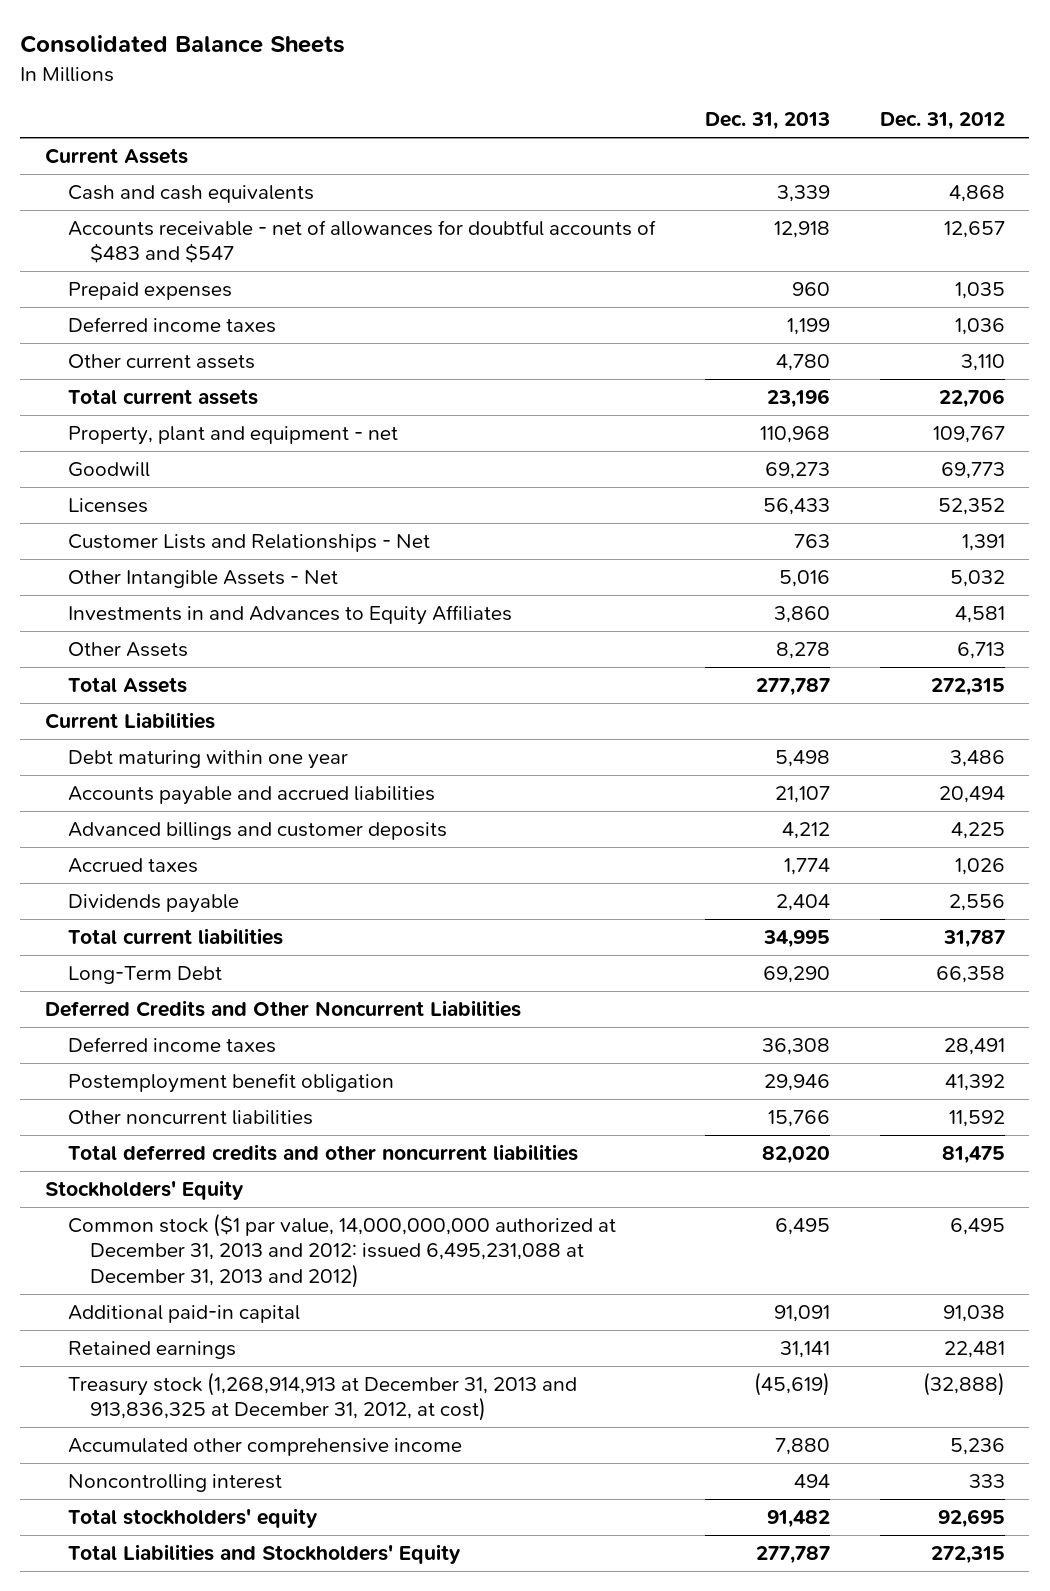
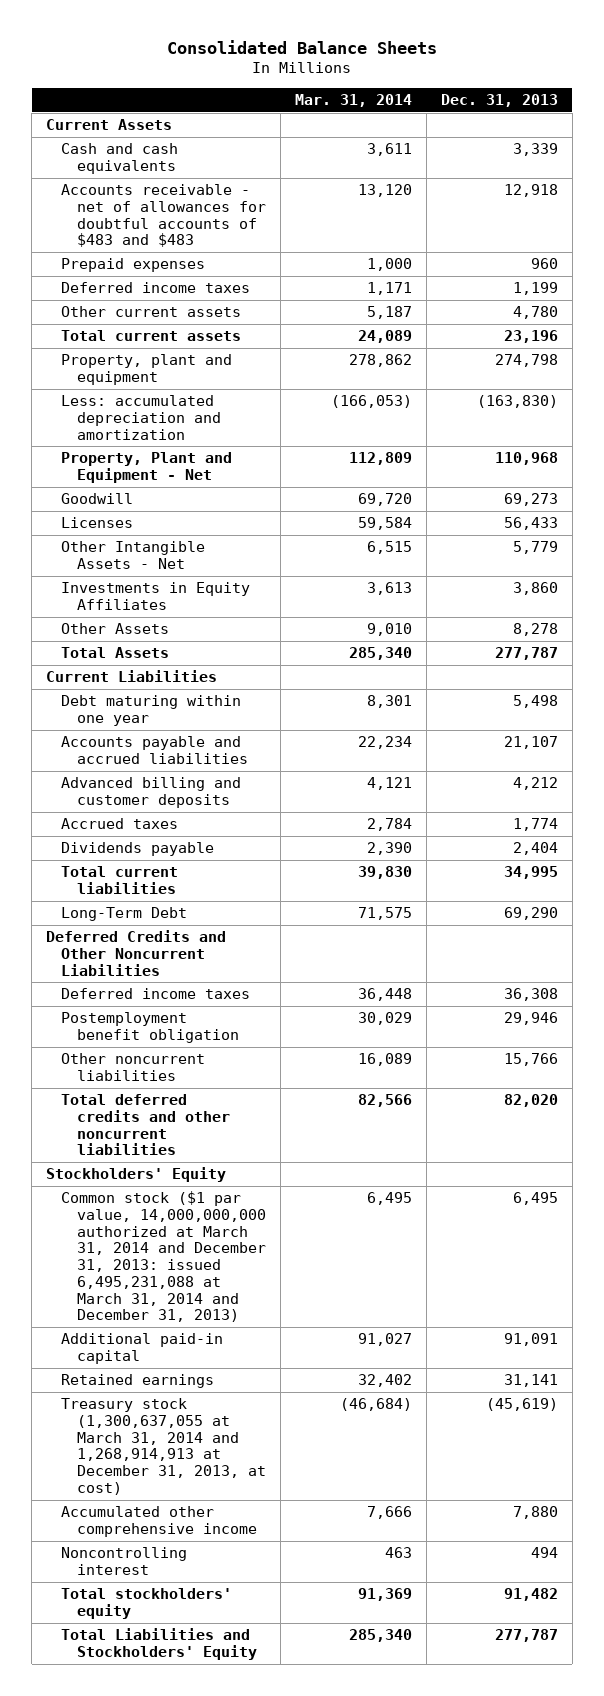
- | Dec. 31, 2013 | Dec. 31, 2012
+ | Mar. 31, 2014 | Dec. 31, 2013
- Accounts receivable - net of allowances for doubtful accounts of $483 and $547 | 12,918 | 12,657
+ Accounts receivable - net of allowances for doubtful accounts of $483 and $483 | 13,120 | 12,918
- Property, plant and equipment - net | 110,968 | 109,767
+ Property, plant and equipment | 278,862 | 274,798
+ Less: accumulated depreciation and amortization | (166,053) | (163,830)
+ Property, Plant and Equipment - Net | 112,809 | 110,968
- Customer Lists and Relationships - Net | 763 | 1,391
- Other Intangible Assets - Net | 5,016 | 5,032
- Investments in and Advances to Equity Affiliates | 3,860 | 4,581
+ Other Intangible Assets - Net | 6,515 | 5,779
+ Investments in Equity Affiliates | 3,613 | 3,860
- Advanced billings and customer deposits | 4,212 | 4,225
+ Advanced billing and customer deposits | 4,121 | 4,212
- Common stock ($1 par value, 14,000,000,000 authorized at December 31, 2013 and 2012: issued 6,495,231,088 at December 31, 2013 and 2012) | 6,495 | 6,495
+ Common stock ($1 par value, 14,000,000,000 authorized at March 31, 2014 and December 31, 2013: issued 6,495,231,088 at March 31, 2014 and December 31, 2013) | 6,495 | 6,495
- Treasury stock (1,268,914,913 at December 31, 2013 and 913,836,325 at December 31, 2012, at cost) | (45,619) | (32,888)
+ Treasury stock (1,300,637,055 at March 31, 2014 and 1,268,914,913 at December 31, 2013, at cost) | (46,684) | (45,619)

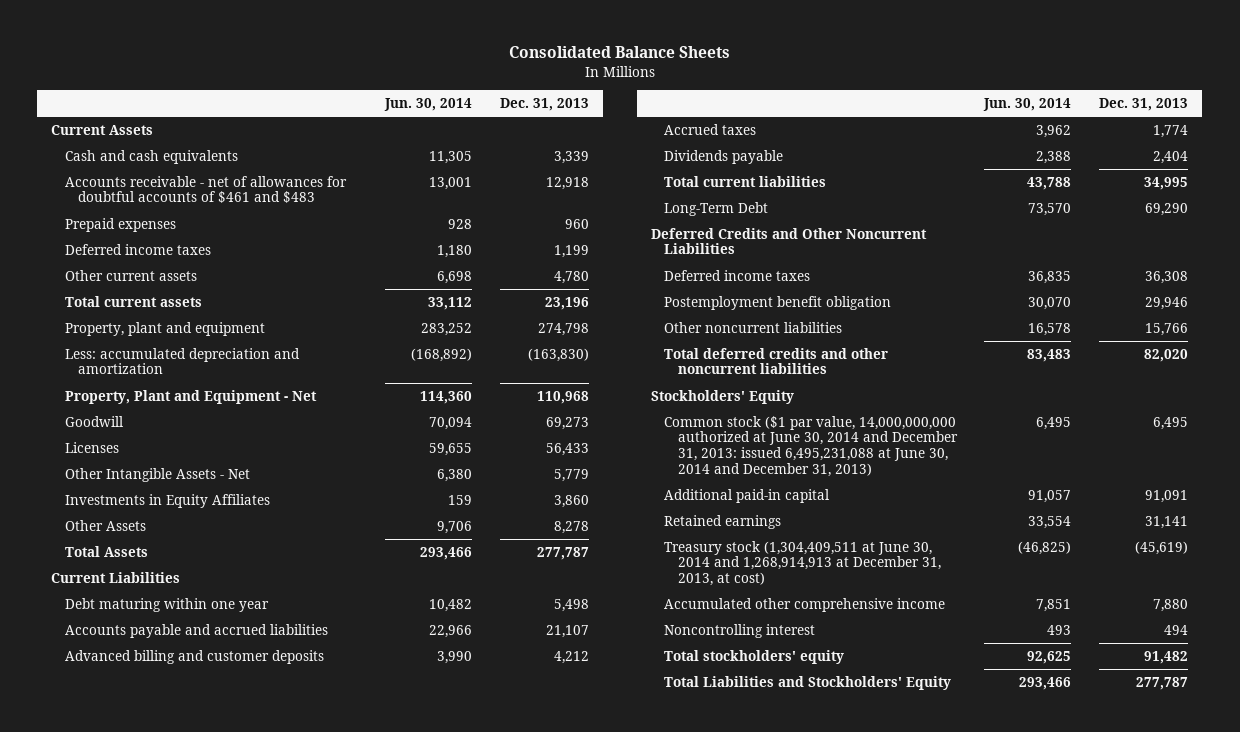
- | Mar. 31, 2014 | Dec. 31, 2013
+ | Jun. 30, 2014 | Dec. 31, 2013
- Accounts receivable - net of allowances for doubtful accounts of $483 and $483 | 13,120 | 12,918
+ Accounts receivable - net of allowances for doubtful accounts of $461 and $483 | 13,001 | 12,918
- Common stock ($1 par value, 14,000,000,000 authorized at March 31, 2014 and December 31, 2013: issued 6,495,231,088 at March 31, 2014 and December 31, 2013) | 6,495 | 6,495
+ Common stock ($1 par value, 14,000,000,000 authorized at June 30, 2014 and December 31, 2013: issued 6,495,231,088 at June 30, 2014 and December 31, 2013) | 6,495 | 6,495
- Treasury stock (1,300,637,055 at March 31, 2014 and 1,268,914,913 at December 31, 2013, at cost) | (46,684) | (45,619)
+ Treasury stock (1,304,409,511 at June 30, 2014 and 1,268,914,913 at December 31, 2013, at cost) | (46,825) | (45,619)

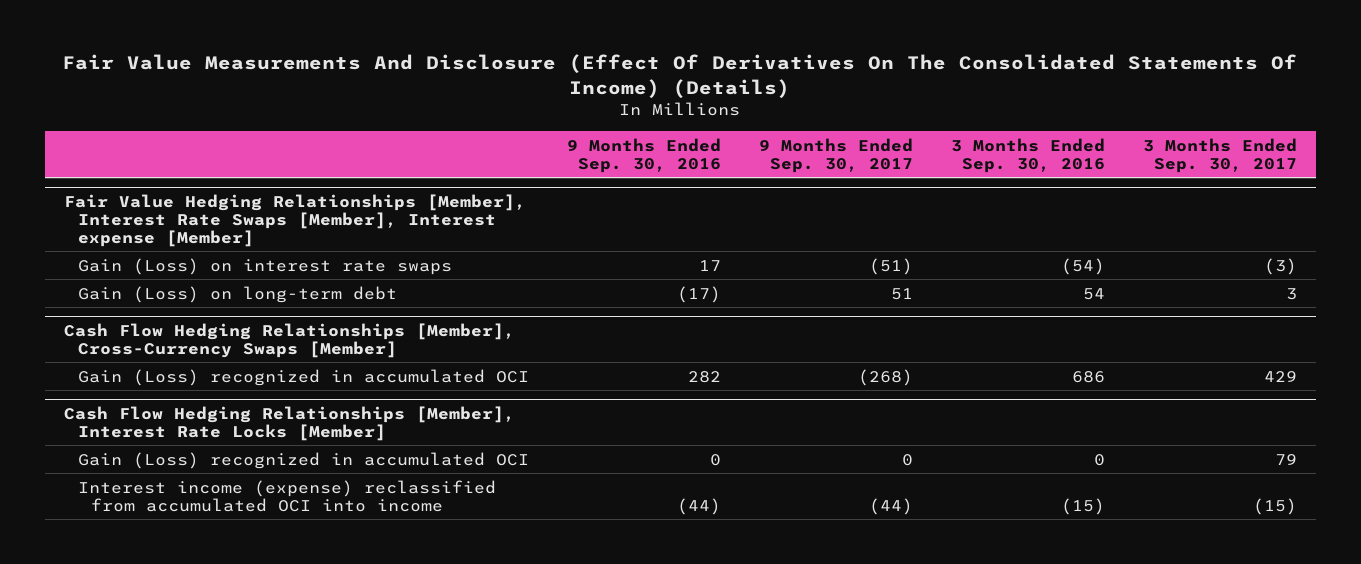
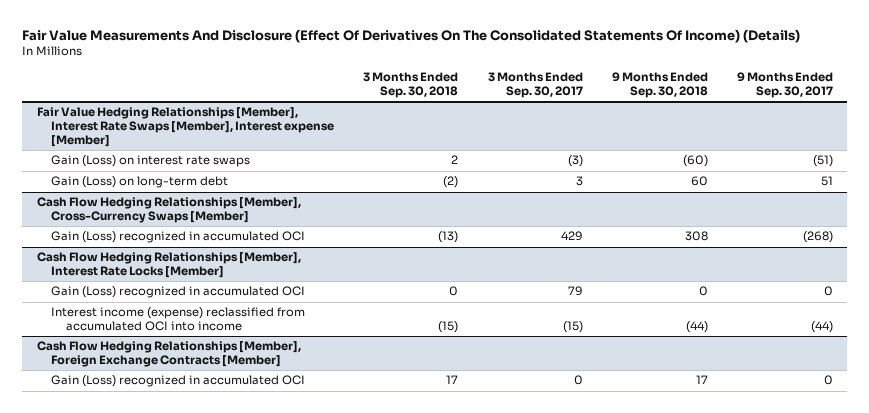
- | 9 Months Ended Sep. 30, 2016 | 9 Months Ended Sep. 30, 2017 | 3 Months Ended Sep. 30, 2016 | 3 Months Ended Sep. 30, 2017
+ | 3 Months Ended Sep. 30, 2018 | 3 Months Ended Sep. 30, 2017 | 9 Months Ended Sep. 30, 2018 | 9 Months Ended Sep. 30, 2017
+ Cash Flow Hedging Relationships [Member], Foreign Exchange Contracts [Member]
+ Gain (Loss) recognized in accumulated OCI | 17 | 0 | 17 | 0

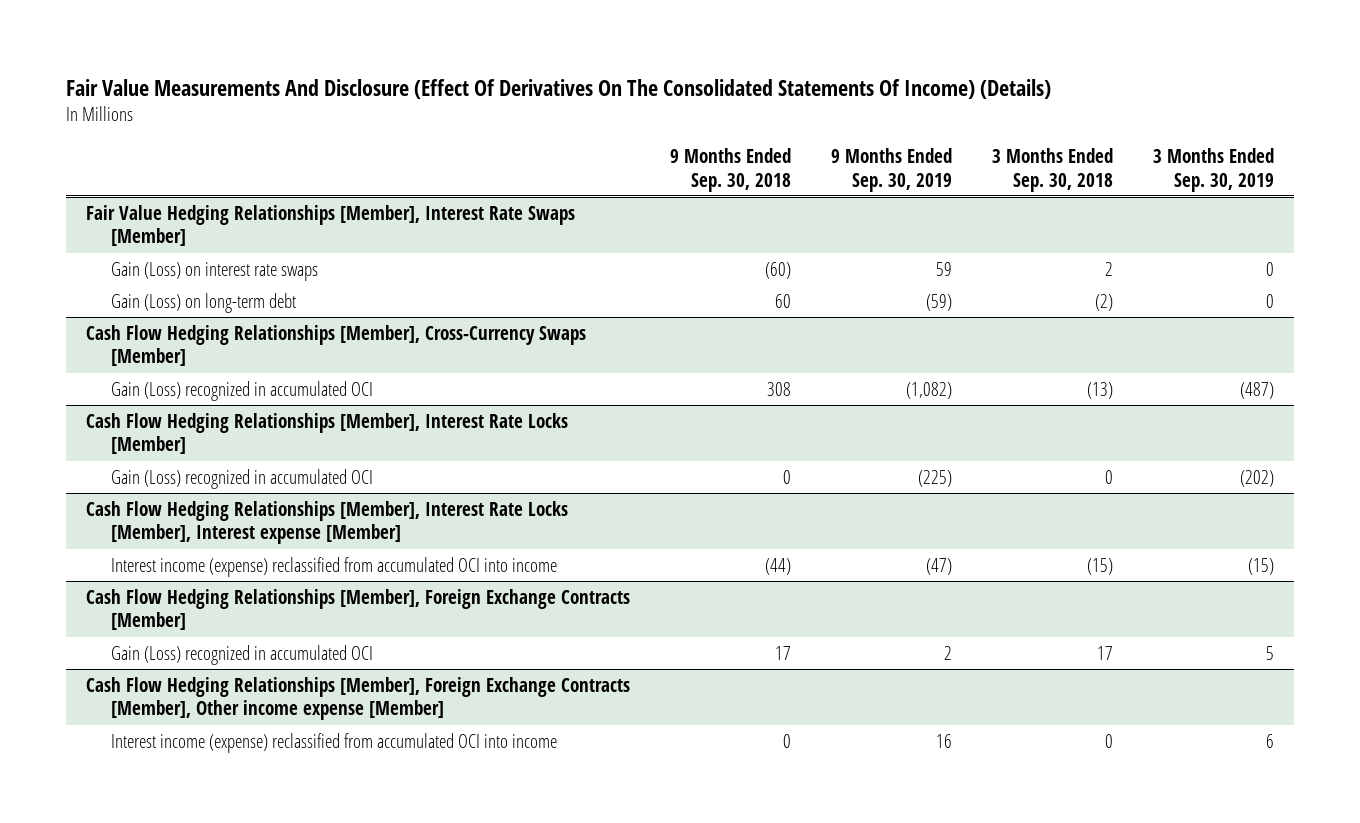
- | 3 Months Ended Sep. 30, 2018 | 3 Months Ended Sep. 30, 2017 | 9 Months Ended Sep. 30, 2018 | 9 Months Ended Sep. 30, 2017
+ | 9 Months Ended Sep. 30, 2018 | 9 Months Ended Sep. 30, 2019 | 3 Months Ended Sep. 30, 2018 | 3 Months Ended Sep. 30, 2019
- Fair Value Hedging Relationships [Member], Interest Rate Swaps [Member], Interest expense [Member]
+ Fair Value Hedging Relationships [Member], Interest Rate Swaps [Member]
+ Cash Flow Hedging Relationships [Member], Interest Rate Locks [Member], Interest expense [Member]
+ Cash Flow Hedging Relationships [Member], Foreign Exchange Contracts [Member], Other income expense [Member]
+ Interest income (expense) reclassified from accumulated OCI into income | 0 | 16 | 0 | 6

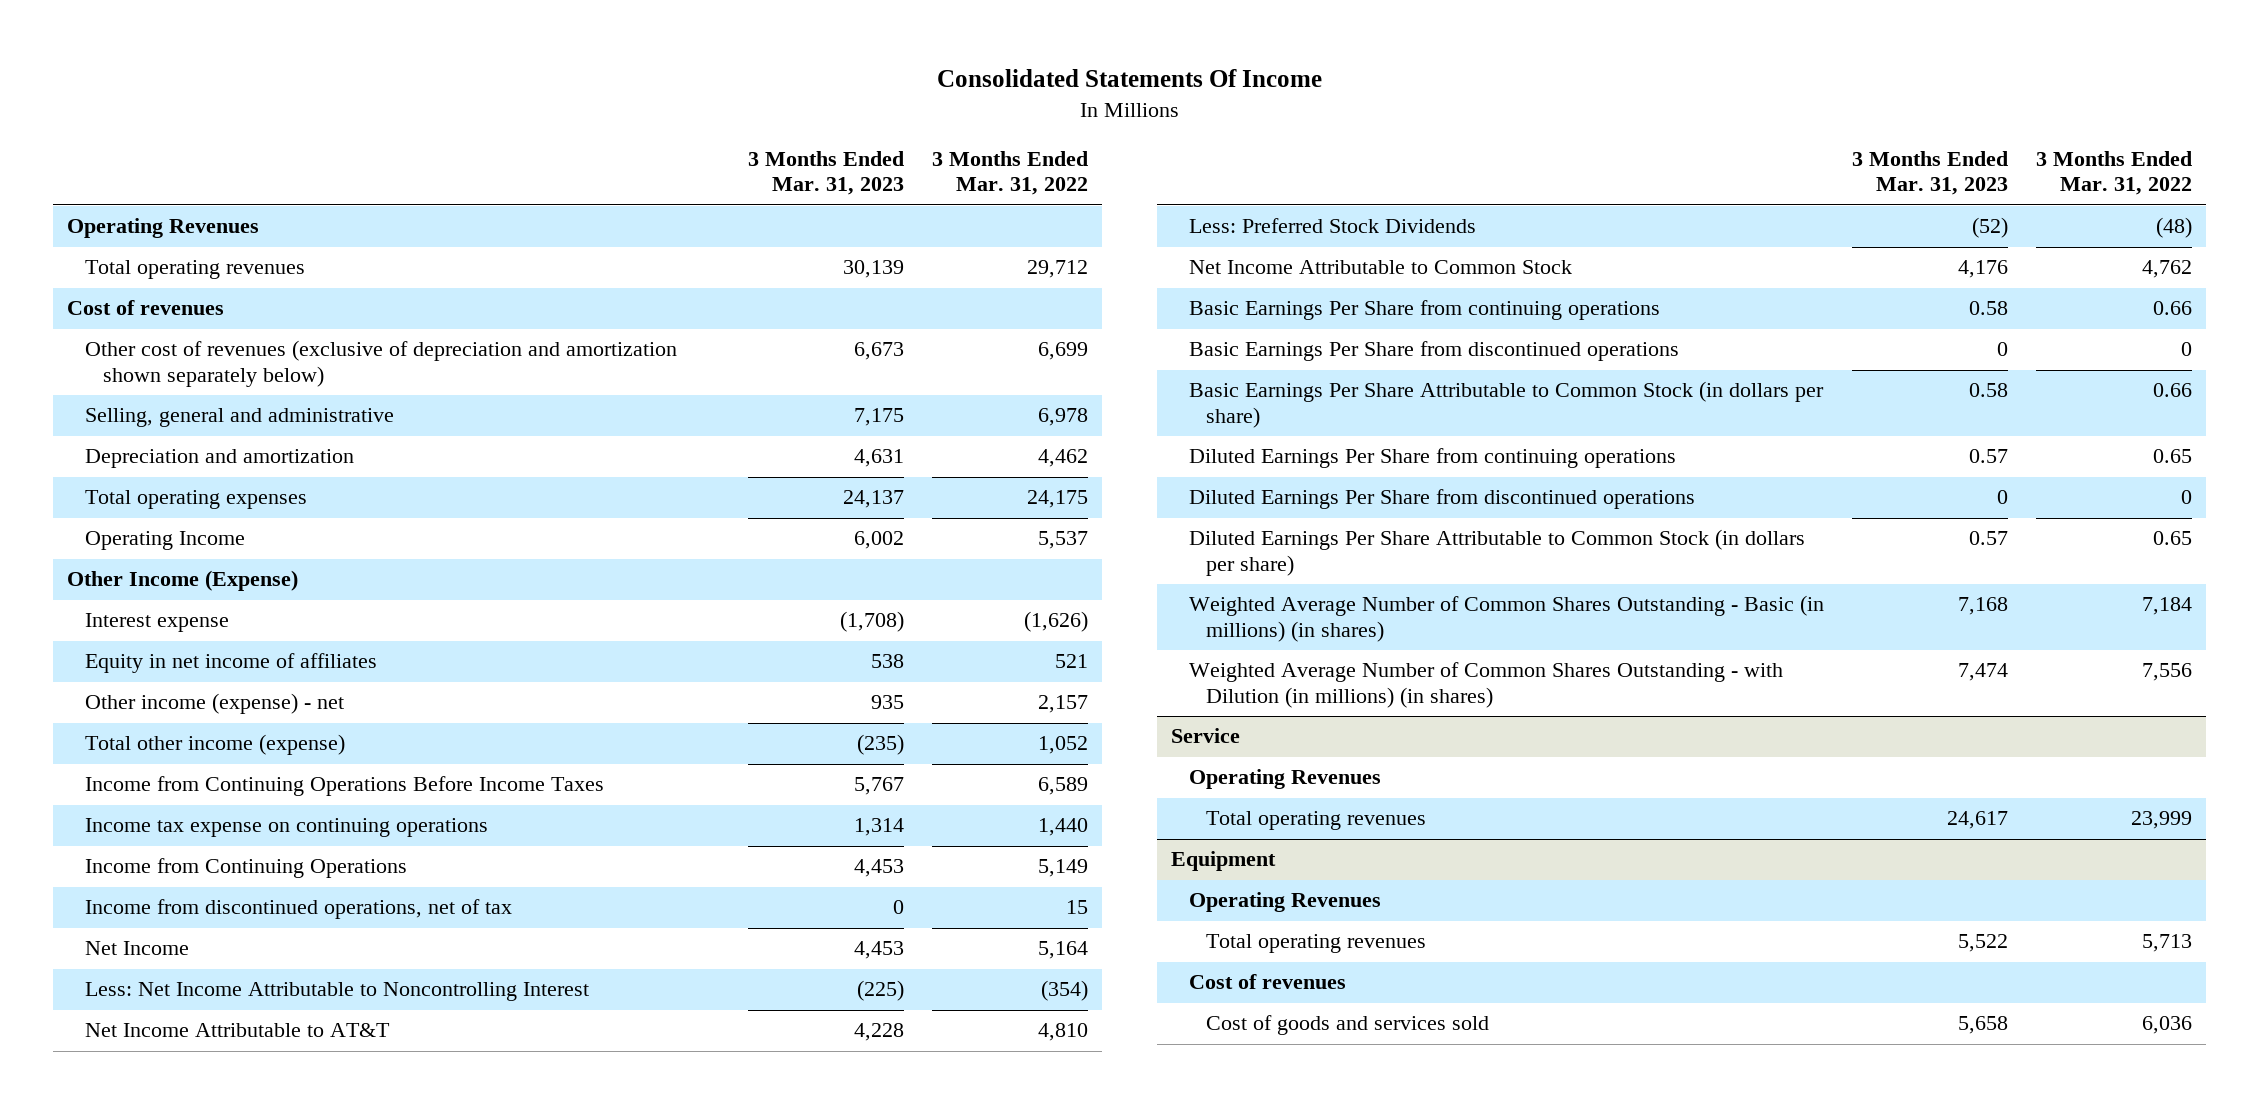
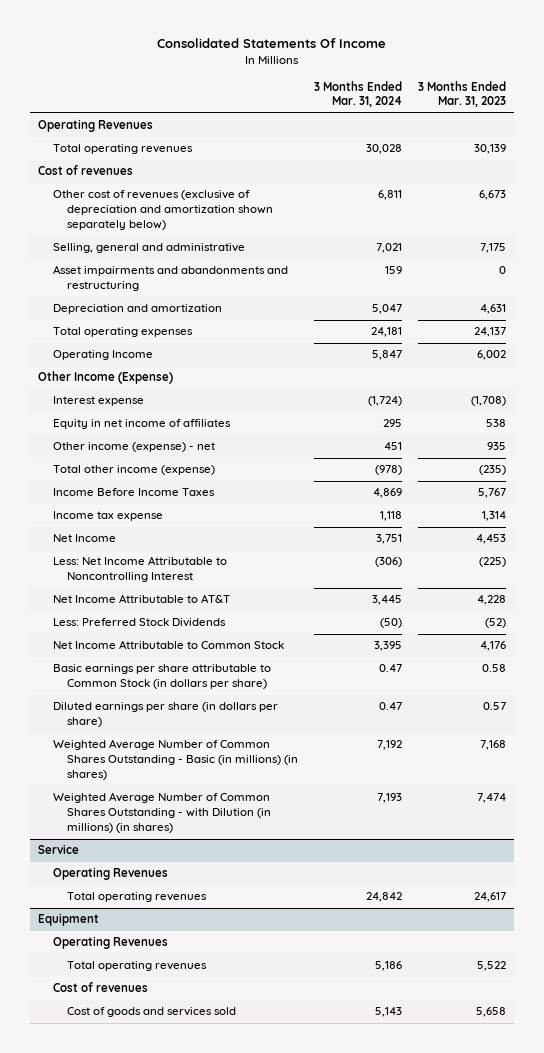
- | 3 Months Ended Mar. 31, 2023 | 3 Months Ended Mar. 31, 2022
+ | 3 Months Ended Mar. 31, 2024 | 3 Months Ended Mar. 31, 2023
+ Asset impairments and abandonments and restructuring | 159 | 0
- Income from Continuing Operations Before Income Taxes | 5,767 | 6,589
- Income tax expense on continuing operations | 1,314 | 1,440
- Income from Continuing Operations | 4,453 | 5,149
- Income from discontinued operations, net of tax | 0 | 15
+ Income Before Income Taxes | 4,869 | 5,767
+ Income tax expense | 1,118 | 1,314
- Basic Earnings Per Share from continuing operations | 0.58 | 0.66
- Basic Earnings Per Share from discontinued operations | 0 | 0
- Basic Earnings Per Share Attributable to Common Stock (in dollars per share) | 0.58 | 0.66
- Diluted Earnings Per Share from continuing operations | 0.57 | 0.65
- Diluted Earnings Per Share from discontinued operations | 0 | 0
- Diluted Earnings Per Share Attributable to Common Stock (in dollars per share) | 0.57 | 0.65
+ Basic earnings per share attributable to Common Stock (in dollars per share) | 0.47 | 0.58
+ Diluted earnings per share (in dollars per share) | 0.47 | 0.57

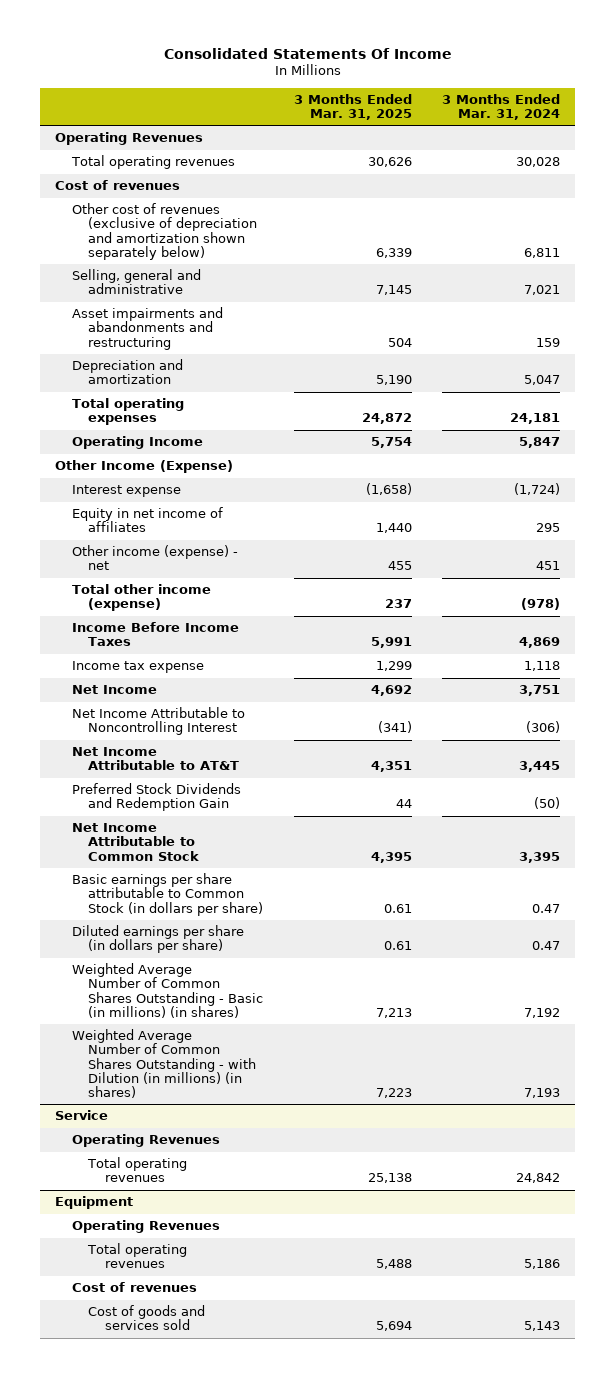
- | 3 Months Ended Mar. 31, 2024 | 3 Months Ended Mar. 31, 2023
+ | 3 Months Ended Mar. 31, 2025 | 3 Months Ended Mar. 31, 2024
- Less: Net Income Attributable to Noncontrolling Interest | (306) | (225)
+ Net Income Attributable to Noncontrolling Interest | (341) | (306)
- Less: Preferred Stock Dividends | (50) | (52)
+ Preferred Stock Dividends and Redemption Gain | 44 | (50)

